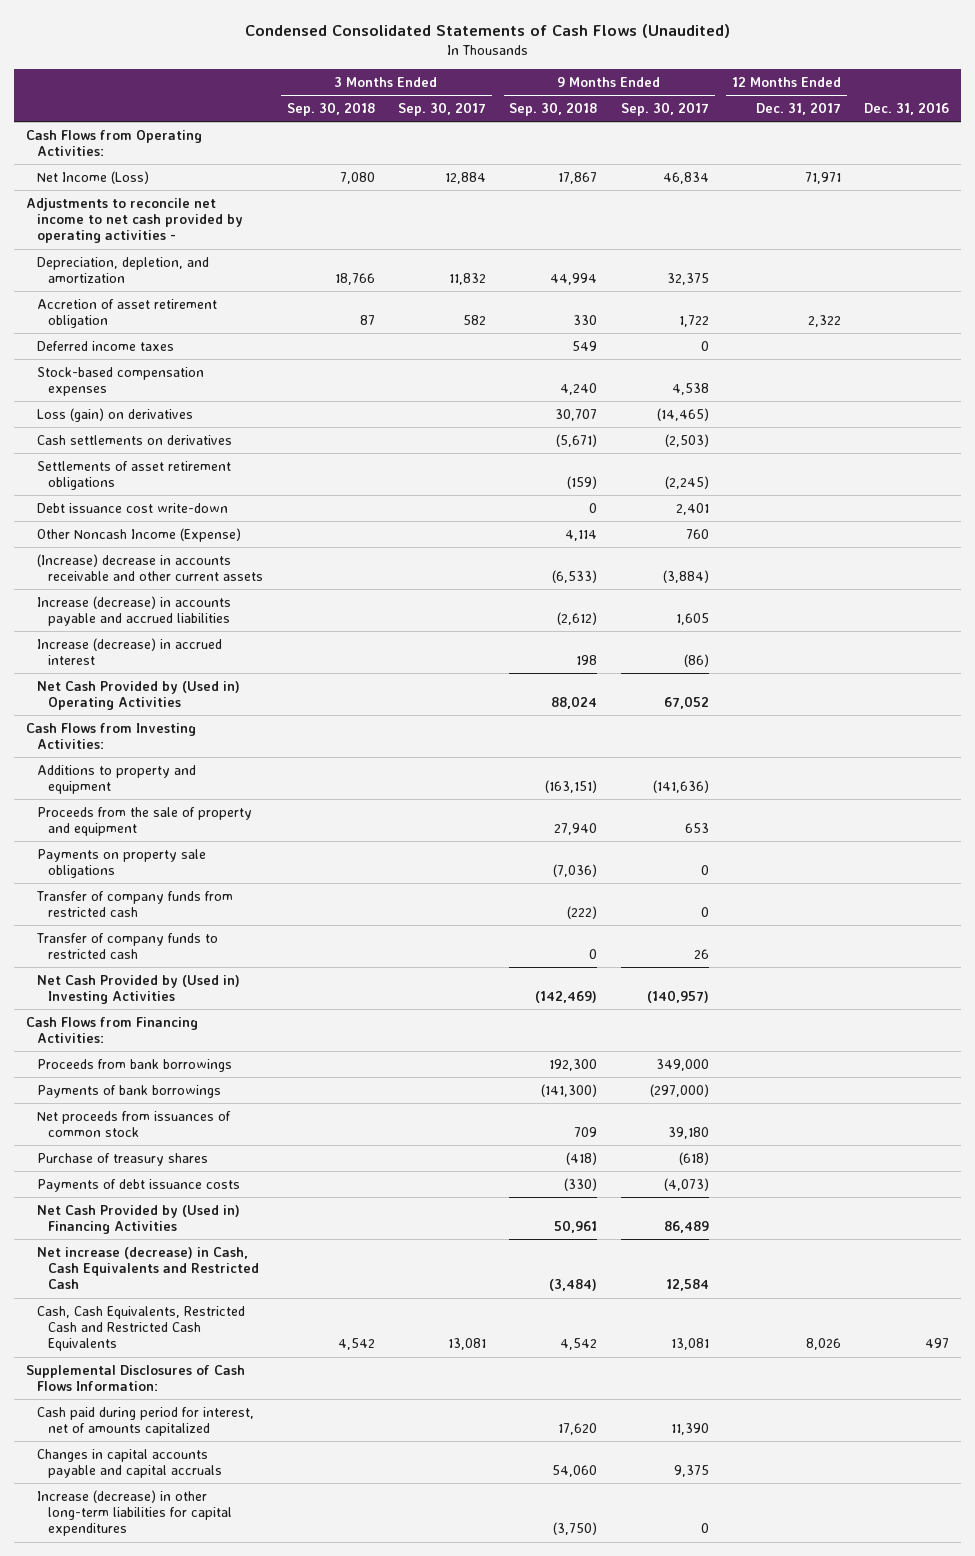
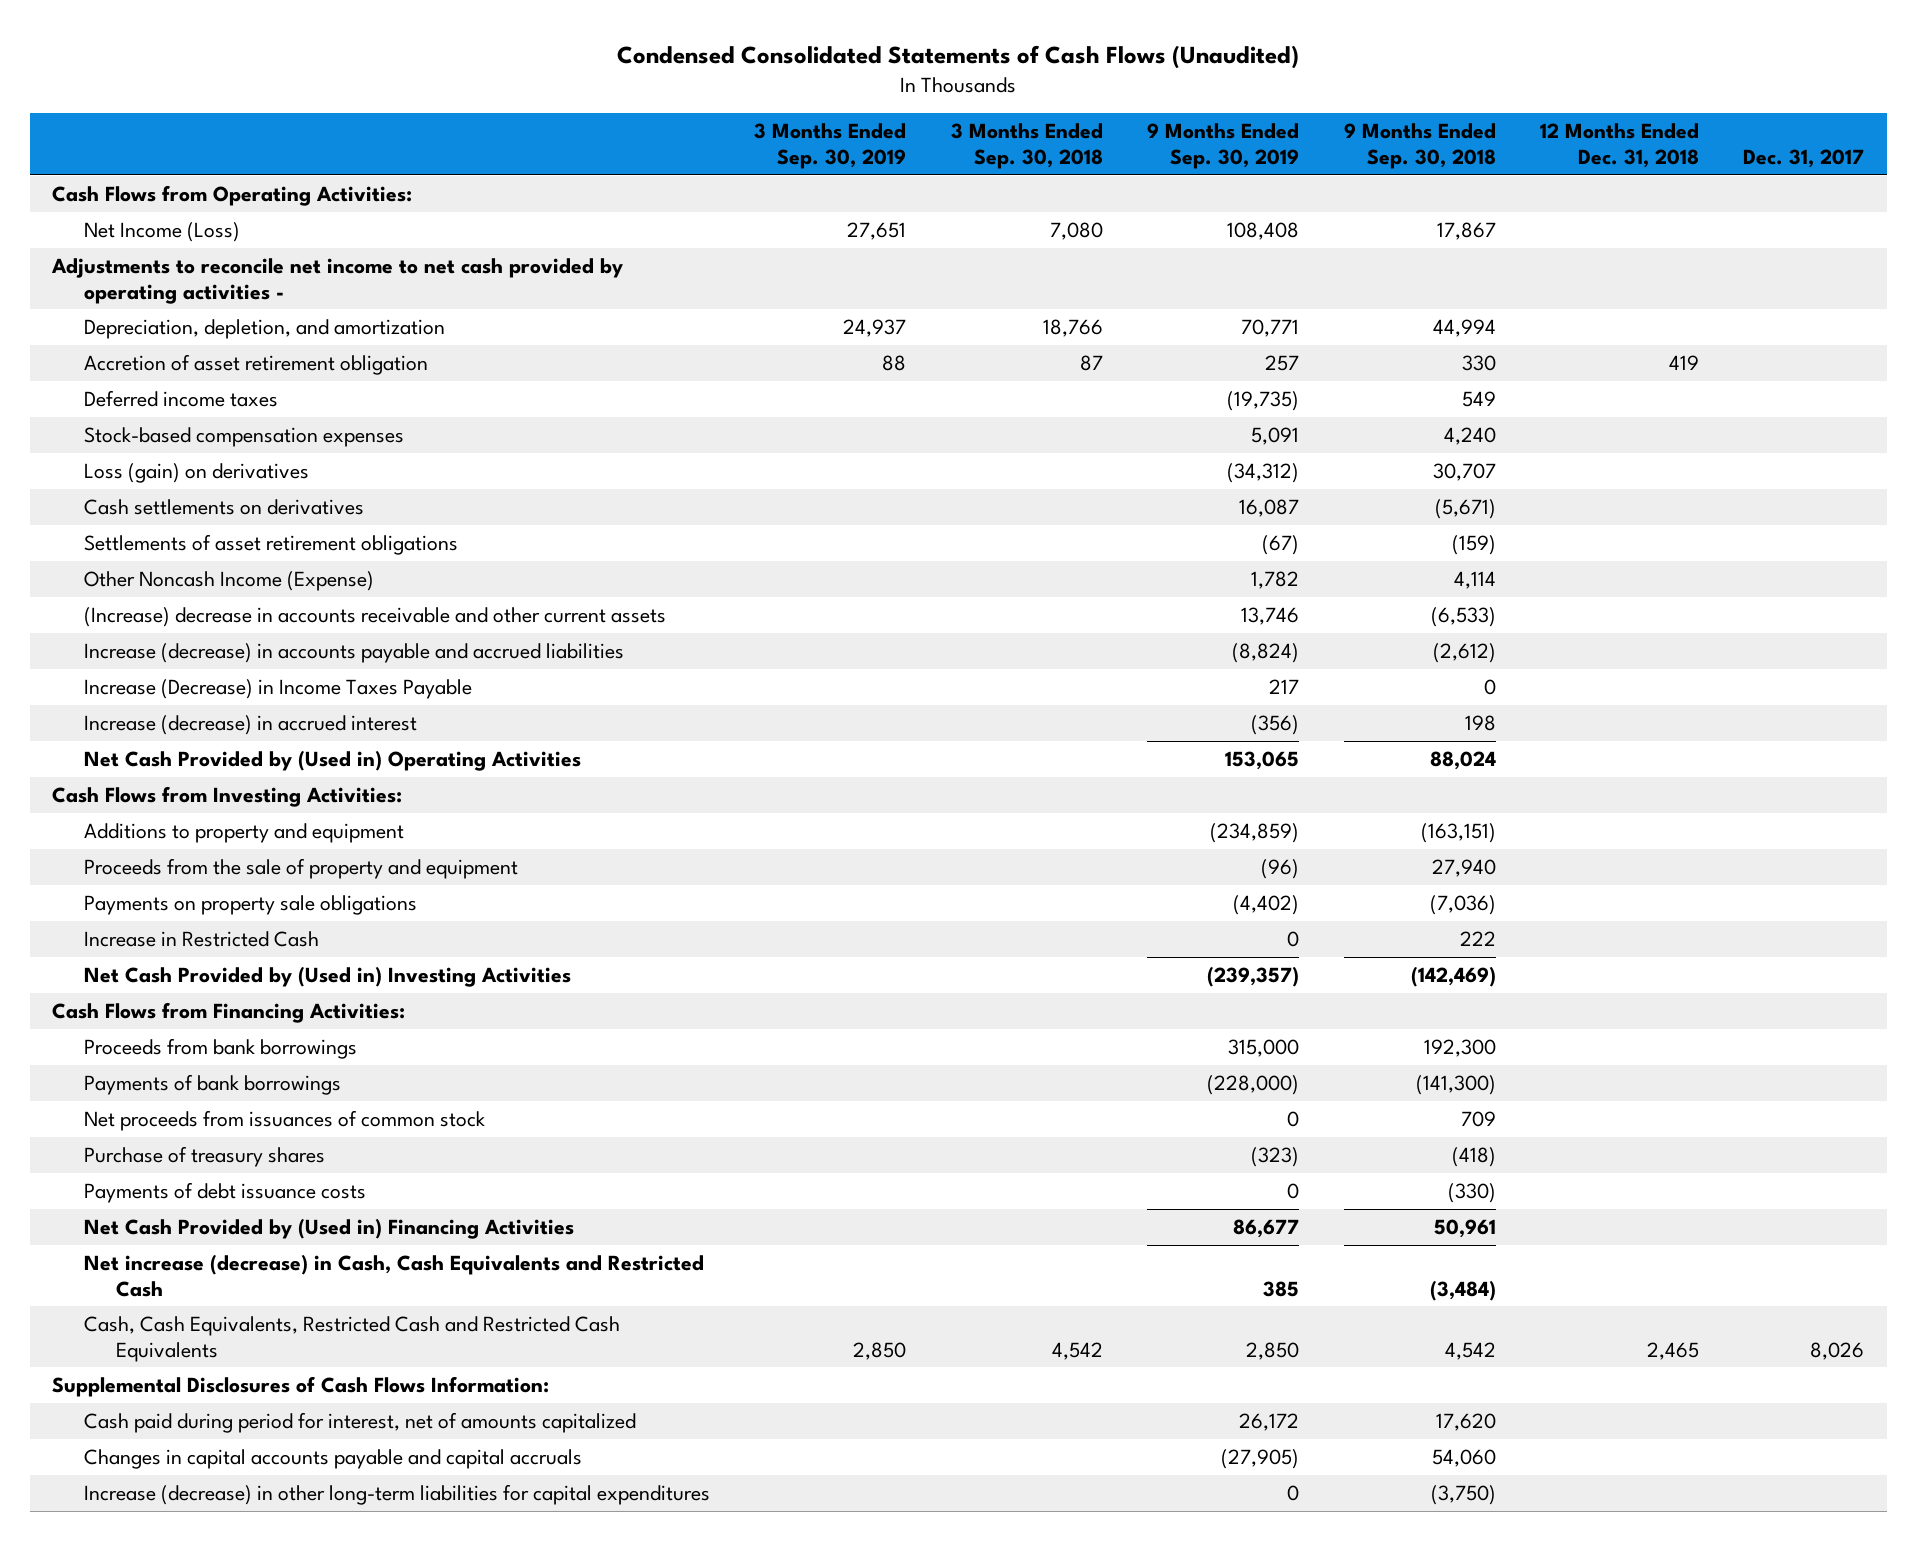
- | 3 Months Ended Sep. 30, 2018 | 3 Months Ended Sep. 30, 2017 | 9 Months Ended Sep. 30, 2018 | 9 Months Ended Sep. 30, 2017 | 12 Months Ended Dec. 31, 2017 | Dec. 31, 2016
+ | 3 Months Ended Sep. 30, 2019 | 3 Months Ended Sep. 30, 2018 | 9 Months Ended Sep. 30, 2019 | 9 Months Ended Sep. 30, 2018 | 12 Months Ended Dec. 31, 2018 | Dec. 31, 2017
- Debt issuance cost write-down | | | 0 | 2,401 | |
+ Increase (Decrease) in Income Taxes Payable | | | 217 | 0 | |
- Transfer of company funds from restricted cash | | | (222) | 0 | |
- Transfer of company funds to restricted cash | | | 0 | 26 | |
+ Increase in Restricted Cash | | | 0 | 222 | |

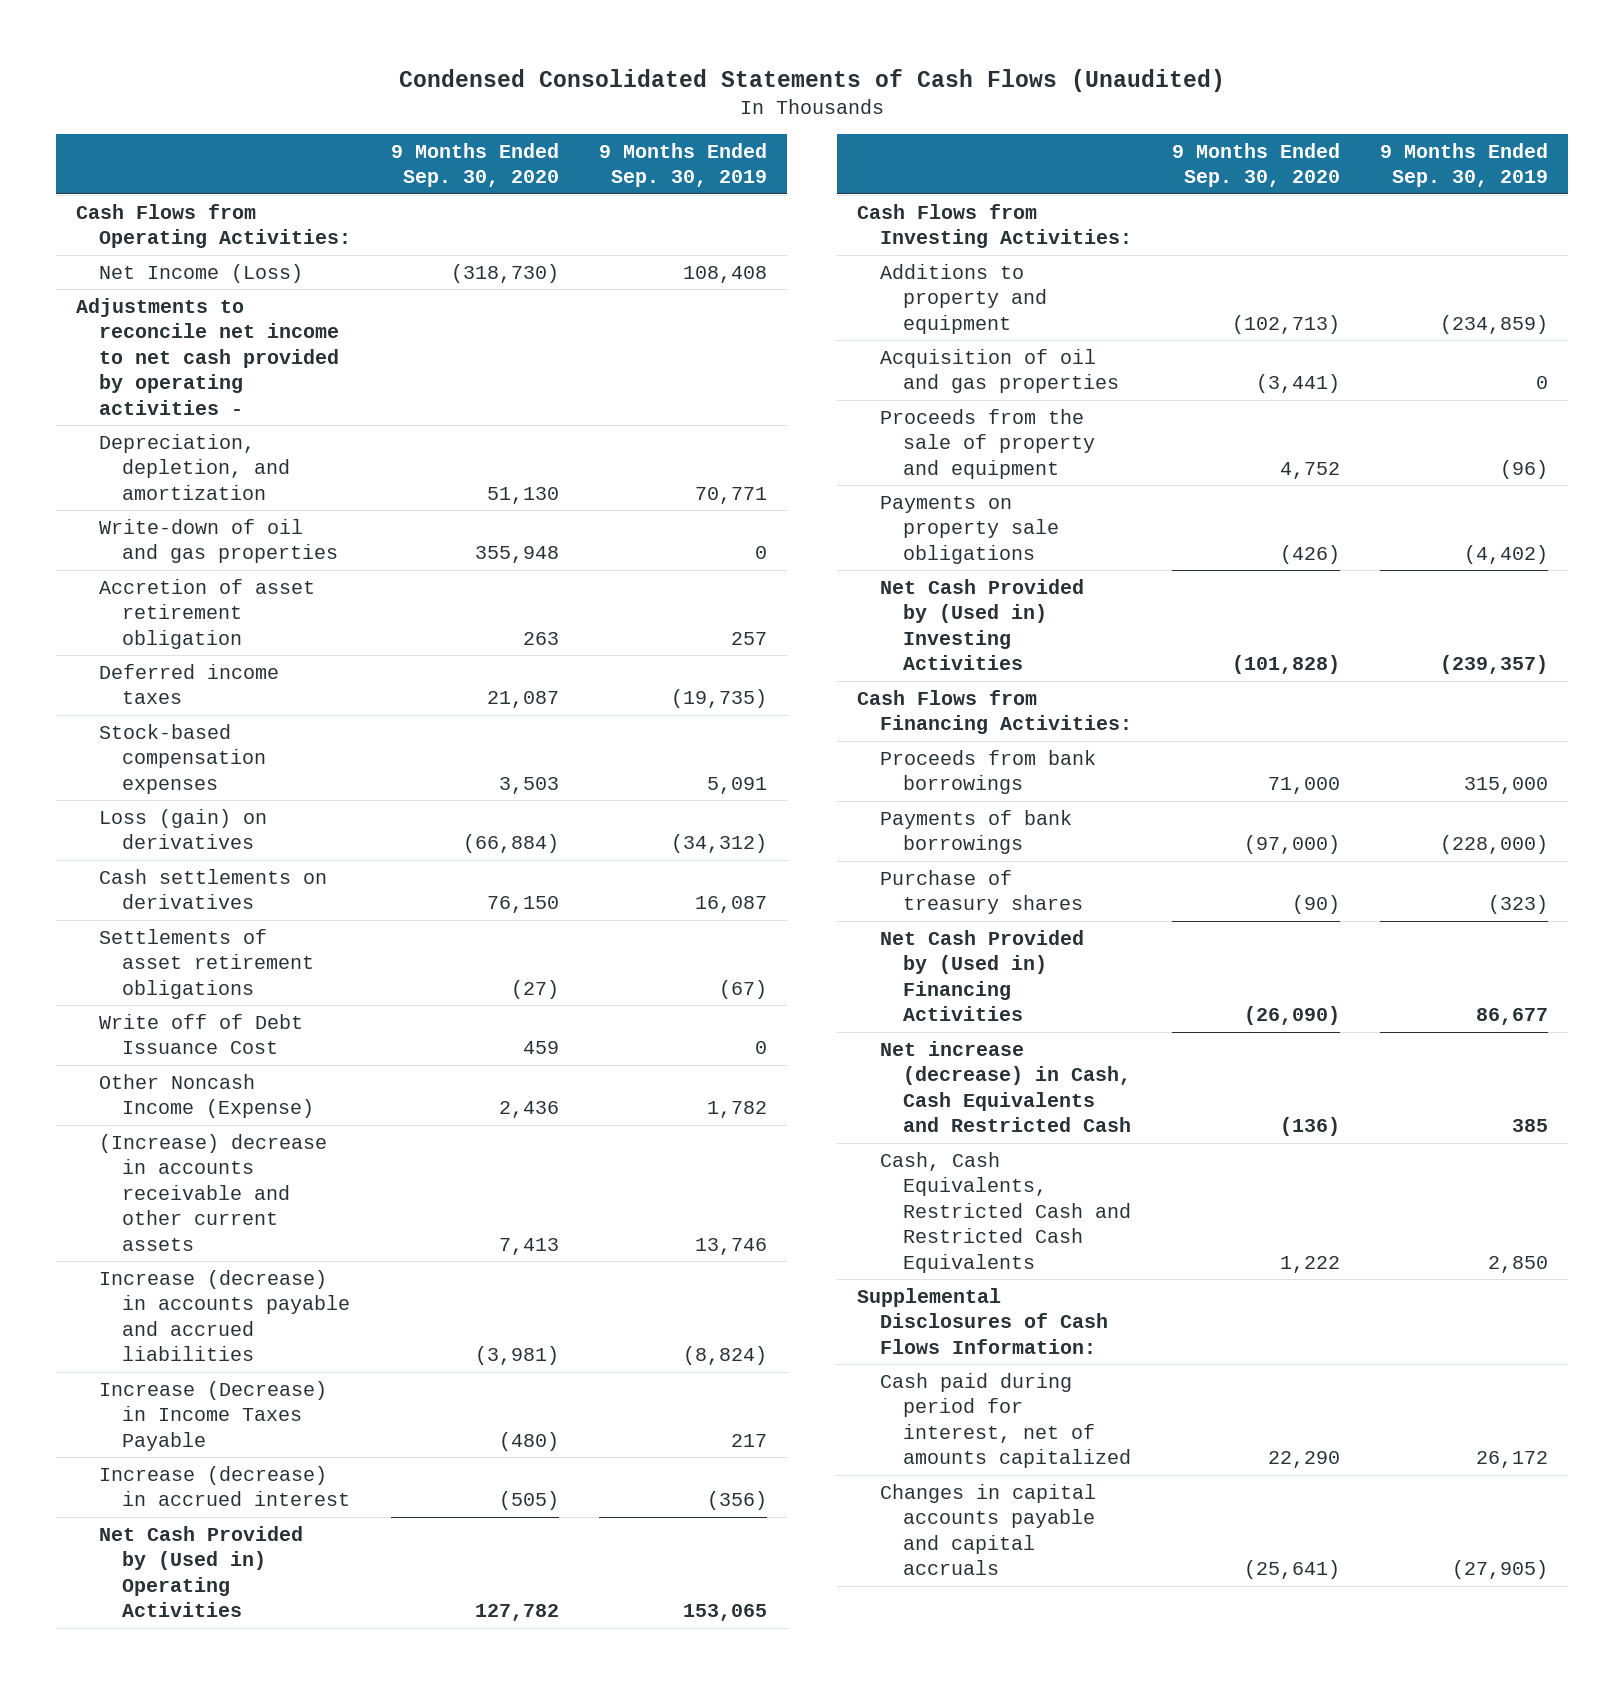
- | 3 Months Ended Sep. 30, 2019 | 3 Months Ended Sep. 30, 2018 | 9 Months Ended Sep. 30, 2019 | 9 Months Ended Sep. 30, 2018 | 12 Months Ended Dec. 31, 2018 | Dec. 31, 2017
+ | 9 Months Ended Sep. 30, 2020 | 9 Months Ended Sep. 30, 2019
+ Write-down of oil and gas properties | 355,948 | 0
+ Write off of Debt Issuance Cost | 459 | 0
+ Acquisition of oil and gas properties | (3,441) | 0
- Increase in Restricted Cash | | | 0 | 222 | |
- Net proceeds from issuances of common stock | | | 0 | 709 | |
- Payments of debt issuance costs | | | 0 | (330) | |
- Increase (decrease) in other long-term liabilities for capital expenditures | | | 0 | (3,750) | |

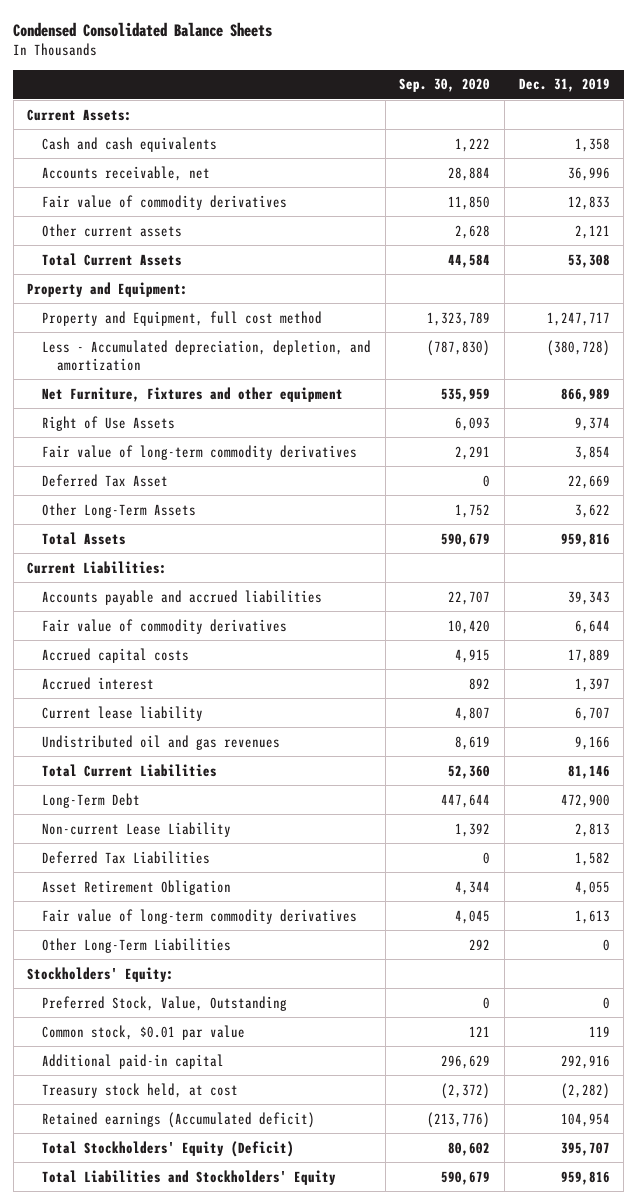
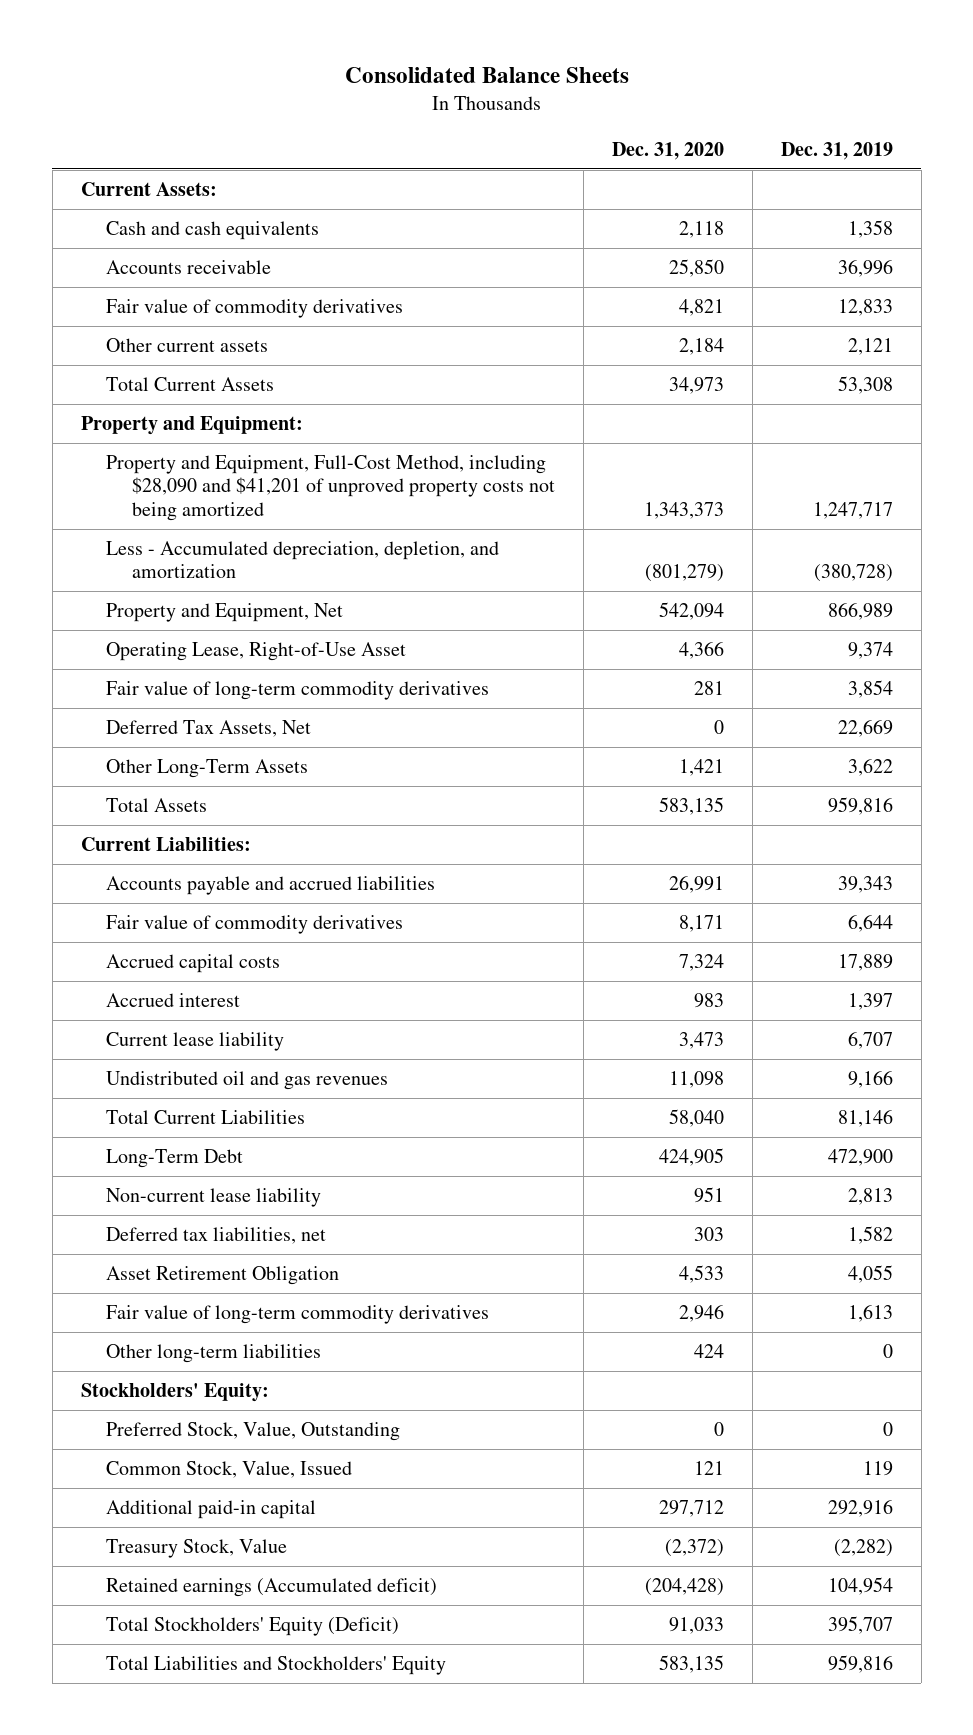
- Condensed Consolidated Balance Sheets
+ Consolidated Balance Sheets
- | Sep. 30, 2020 | Dec. 31, 2019
+ | Dec. 31, 2020 | Dec. 31, 2019
- Accounts receivable, net | 28,884 | 36,996
+ Accounts receivable | 25,850 | 36,996
- Property and Equipment, full cost method | 1,323,789 | 1,247,717
+ Property and Equipment, Full-Cost Method, including $28,090 and $41,201 of unproved property costs not being amortized | 1,343,373 | 1,247,717
- Net Furniture, Fixtures and other equipment | 535,959 | 866,989
- Right of Use Assets | 6,093 | 9,374
+ Property and Equipment, Net | 542,094 | 866,989
+ Operating Lease, Right-of-Use Asset | 4,366 | 9,374
- Deferred Tax Asset | 0 | 22,669
+ Deferred Tax Assets, Net | 0 | 22,669
- Non-current Lease Liability | 1,392 | 2,813
- Deferred Tax Liabilities | 0 | 1,582
+ Non-current lease liability | 951 | 2,813
+ Deferred tax liabilities, net | 303 | 1,582
- Other Long-Term Liabilities | 292 | 0
+ Other long-term liabilities | 424 | 0
- Common stock, $0.01 par value | 121 | 119
+ Common Stock, Value, Issued | 121 | 119
- Treasury stock held, at cost | (2,372) | (2,282)
+ Treasury Stock, Value | (2,372) | (2,282)

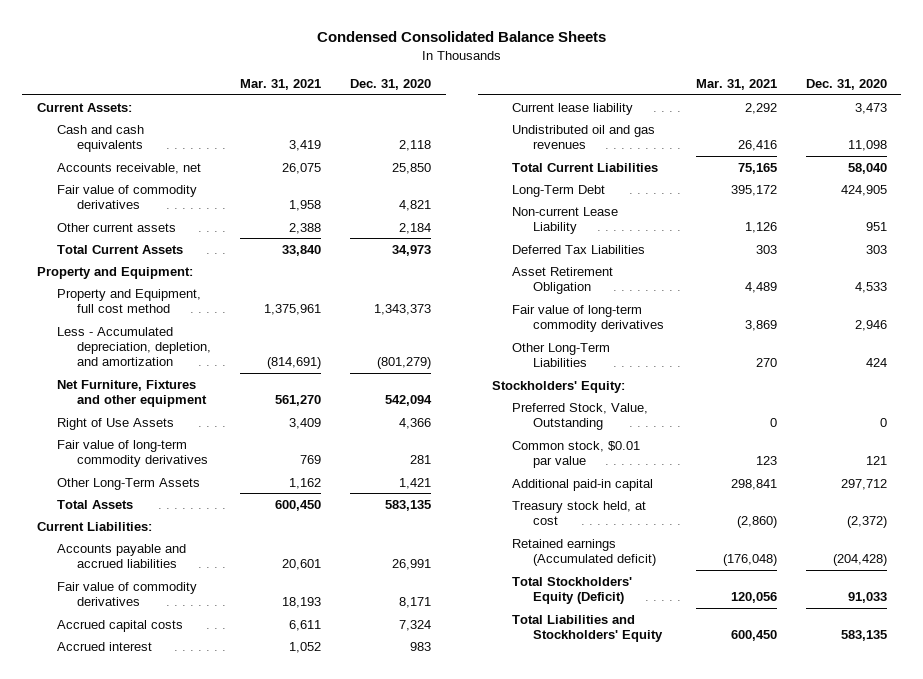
- Consolidated Balance Sheets
+ Condensed Consolidated Balance Sheets
- | Dec. 31, 2020 | Dec. 31, 2019
+ | Mar. 31, 2021 | Dec. 31, 2020
- Accounts receivable | 25,850 | 36,996
+ Accounts receivable, net | 26,075 | 25,850
- Property and Equipment, Full-Cost Method, including $28,090 and $41,201 of unproved property costs not being amortized | 1,343,373 | 1,247,717
+ Property and Equipment, full cost method | 1,375,961 | 1,343,373
- Property and Equipment, Net | 542,094 | 866,989
- Operating Lease, Right-of-Use Asset | 4,366 | 9,374
+ Net Furniture, Fixtures and other equipment | 561,270 | 542,094
+ Right of Use Assets | 3,409 | 4,366
- Deferred Tax Assets, Net | 0 | 22,669
- Non-current lease liability | 951 | 2,813
- Deferred tax liabilities, net | 303 | 1,582
+ Non-current Lease Liability | 1,126 | 951
+ Deferred Tax Liabilities | 303 | 303
- Other long-term liabilities | 424 | 0
+ Other Long-Term Liabilities | 270 | 424
- Common Stock, Value, Issued | 121 | 119
+ Common stock, $0.01 par value | 123 | 121
- Treasury Stock, Value | (2,372) | (2,282)
+ Treasury stock held, at cost | (2,860) | (2,372)

